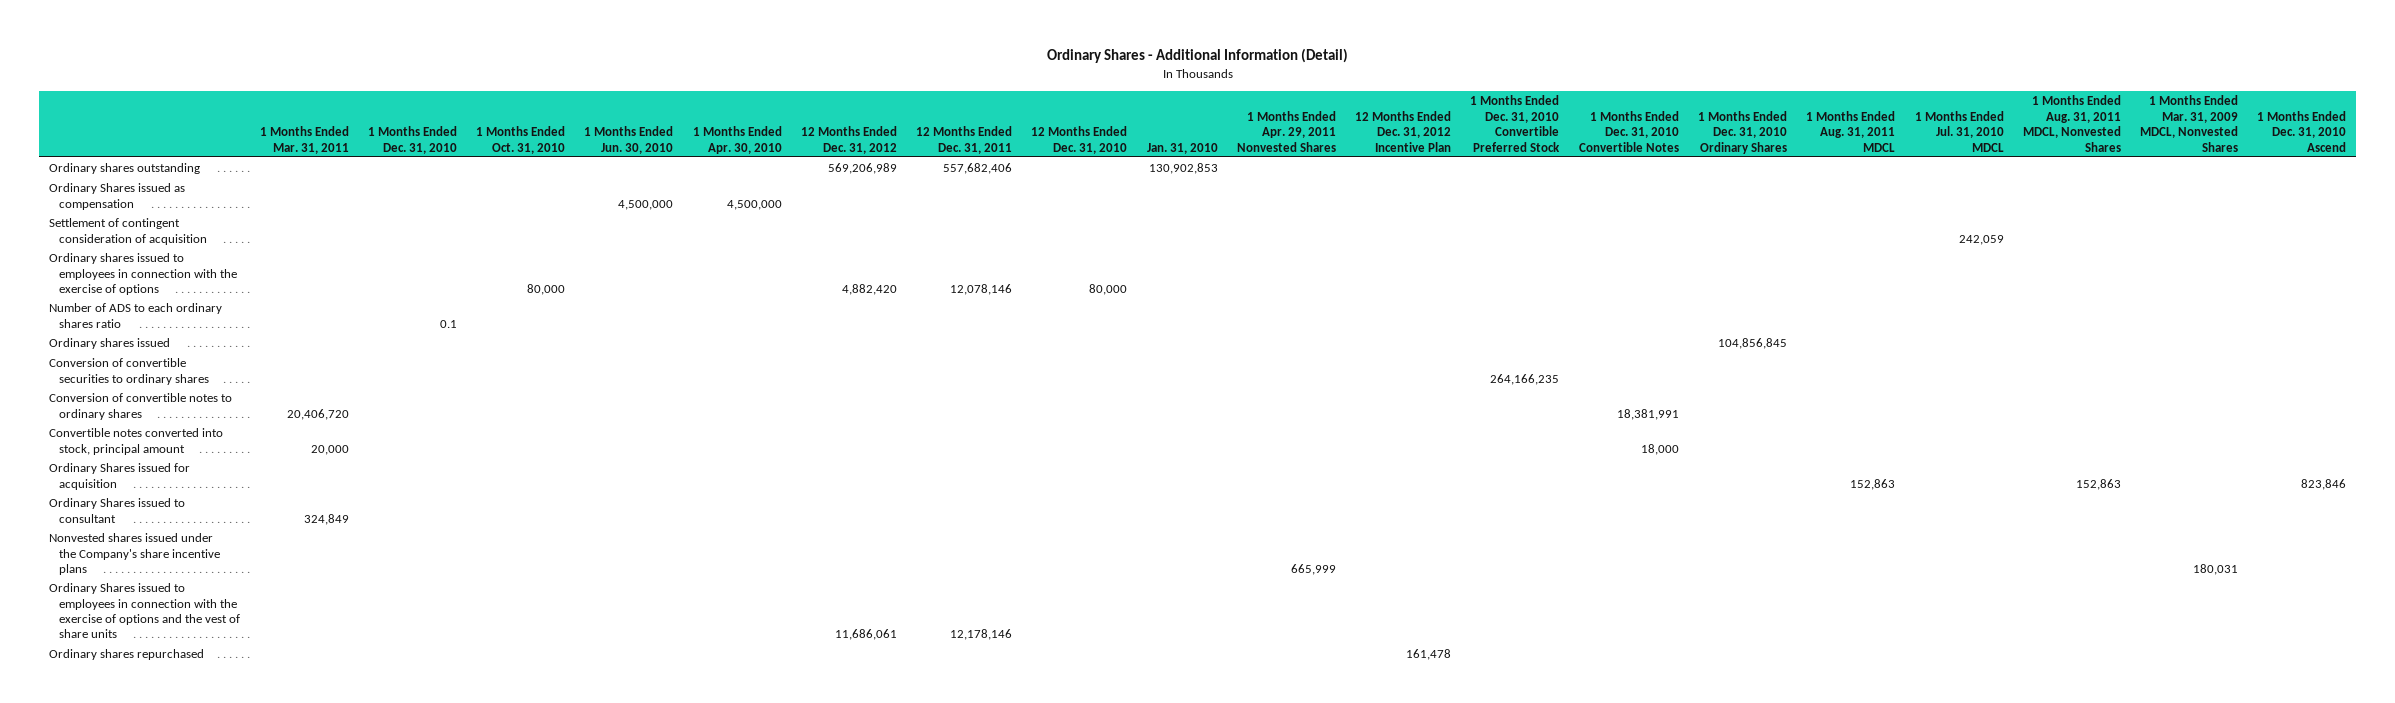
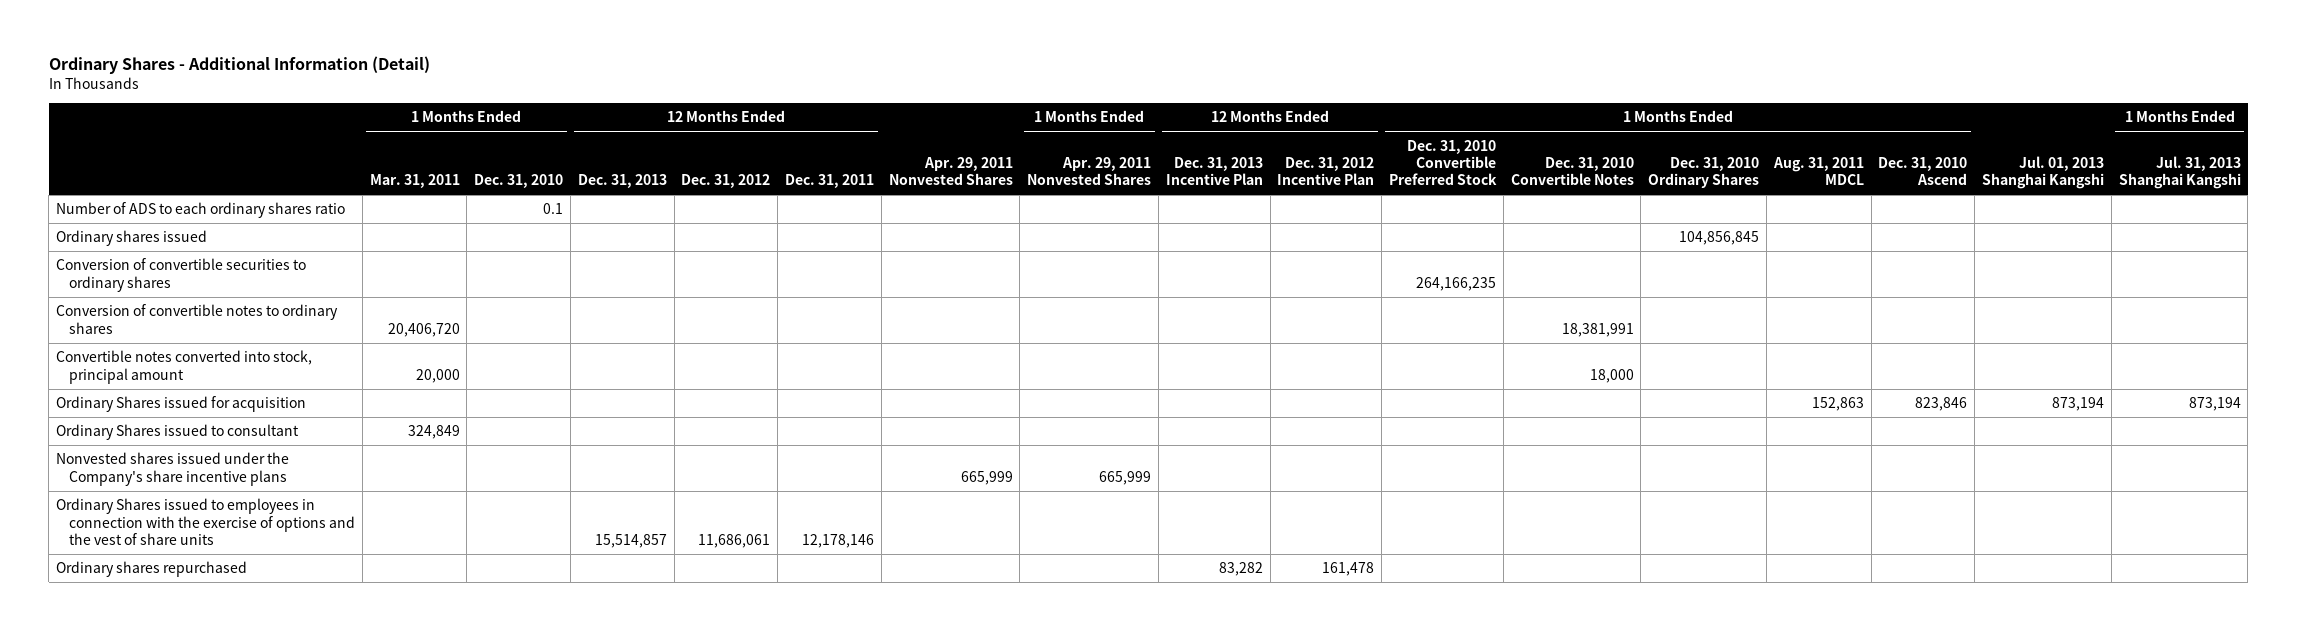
- | 1 Months Ended Mar. 31, 2011 | 1 Months Ended Dec. 31, 2010 | 1 Months Ended Oct. 31, 2010 | 1 Months Ended Jun. 30, 2010 | 1 Months Ended Apr. 30, 2010 | 12 Months Ended Dec. 31, 2012 | 12 Months Ended Dec. 31, 2011 | 12 Months Ended Dec. 31, 2010 | Jan. 31, 2010 | 1 Months Ended Apr. 29, 2011 Nonvested Shares | 12 Months Ended Dec. 31, 2012 Incentive Plan | 1 Months Ended Dec. 31, 2010 Convertible Preferred Stock | 1 Months Ended Dec. 31, 2010 Convertible Notes | 1 Months Ended Dec. 31, 2010 Ordinary Shares | 1 Months Ended Aug. 31, 2011 MDCL | 1 Months Ended Jul. 31, 2010 MDCL | 1 Months Ended Aug. 31, 2011 MDCL, Nonvested Shares | 1 Months Ended Mar. 31, 2009 MDCL, Nonvested Shares | 1 Months Ended Dec. 31, 2010 Ascend
+ | 1 Months Ended Mar. 31, 2011 | 1 Months Ended Dec. 31, 2010 | 12 Months Ended Dec. 31, 2013 | 12 Months Ended Dec. 31, 2012 | 12 Months Ended Dec. 31, 2011 | Apr. 29, 2011 Nonvested Shares | 1 Months Ended Apr. 29, 2011 Nonvested Shares | 12 Months Ended Dec. 31, 2013 Incentive Plan | 12 Months Ended Dec. 31, 2012 Incentive Plan | 1 Months Ended Dec. 31, 2010 Convertible Preferred Stock | 1 Months Ended Dec. 31, 2010 Convertible Notes | 1 Months Ended Dec. 31, 2010 Ordinary Shares | 1 Months Ended Aug. 31, 2011 MDCL | 1 Months Ended Dec. 31, 2010 Ascend | Jul. 01, 2013 Shanghai Kangshi | 1 Months Ended Jul. 31, 2013 Shanghai Kangshi
- Ordinary shares outstanding | | | | | | 569,206,989 | 557,682,406 | | 130,902,853 | | | | | | | | | |
- Ordinary Shares issued as compensation | | | | 4,500,000 | 4,500,000 | | | | | | | | | | | | | |
- Settlement of contingent consideration of acquisition | | | | | | | | | | | | | | | | 242,059 | | |
- Ordinary shares issued to employees in connection with the exercise of options | | | 80,000 | | | 4,882,420 | 12,078,146 | 80,000 | | | | | | | | | | |

